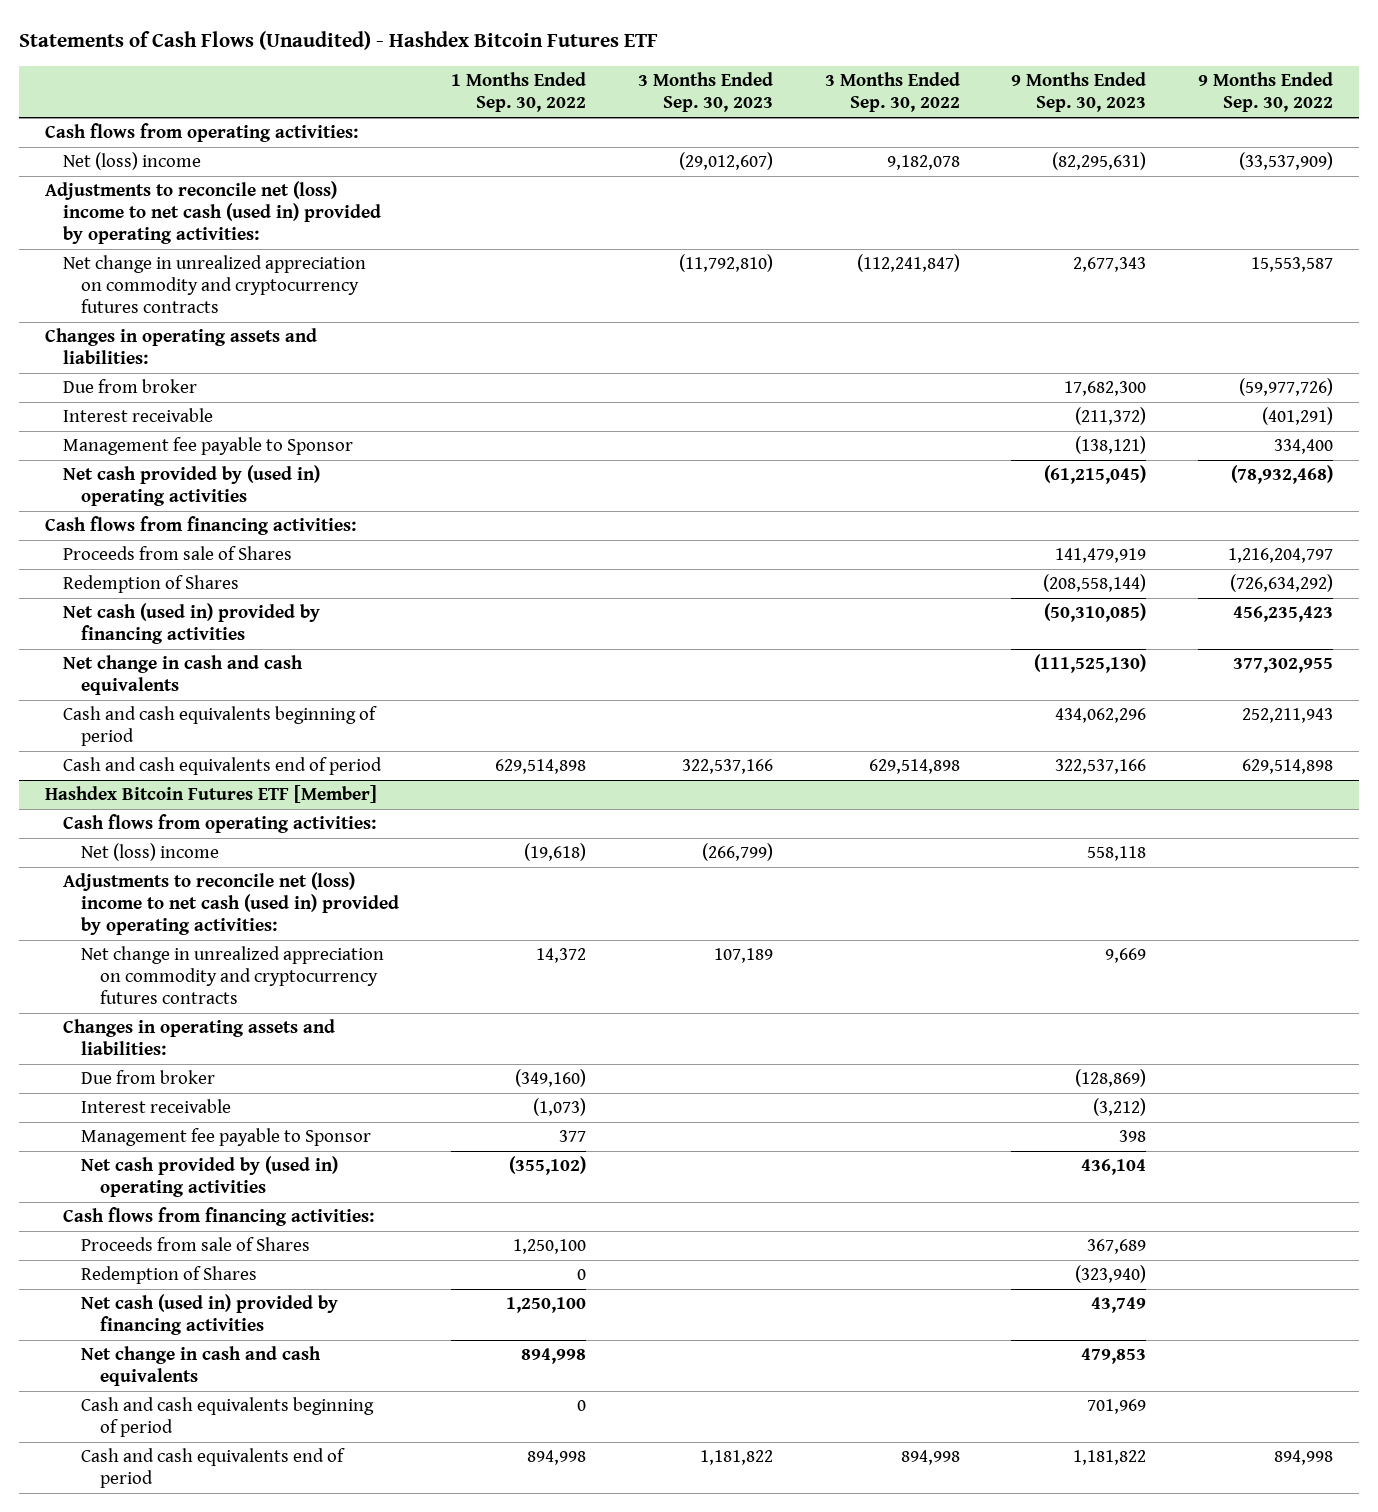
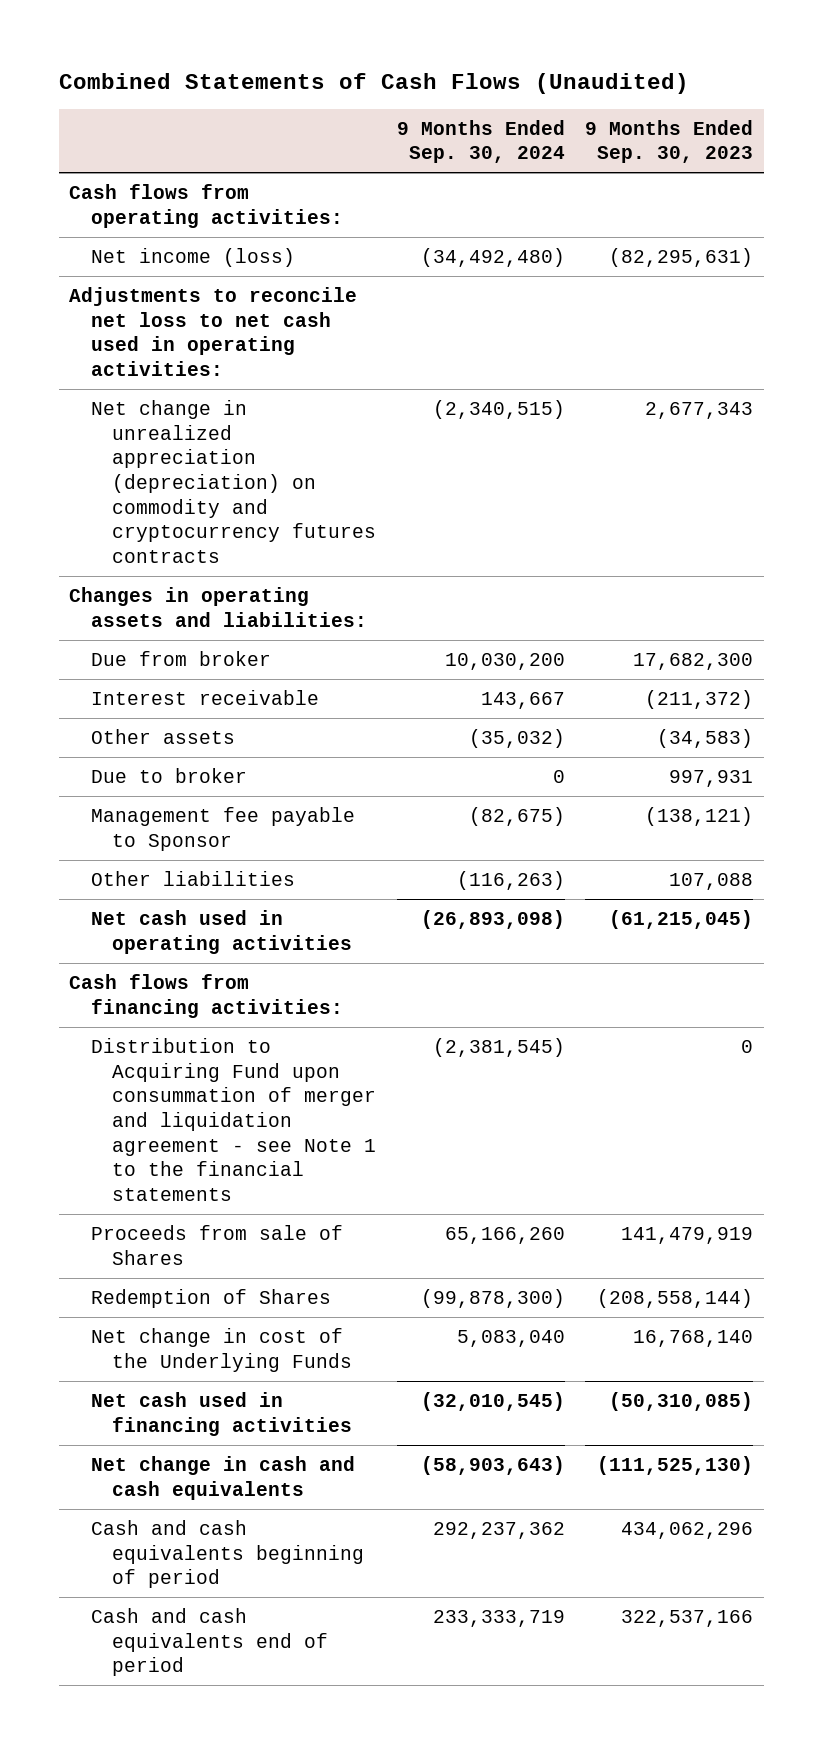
- Statements of Cash Flows (Unaudited) - Hashdex Bitcoin Futures ETF
+ Combined Statements of Cash Flows (Unaudited)
- | 1 Months Ended Sep. 30, 2022 | 3 Months Ended Sep. 30, 2023 | 3 Months Ended Sep. 30, 2022 | 9 Months Ended Sep. 30, 2023 | 9 Months Ended Sep. 30, 2022
+ | 9 Months Ended Sep. 30, 2024 | 9 Months Ended Sep. 30, 2023
- Net (loss) income | | (29,012,607) | 9,182,078 | (82,295,631) | (33,537,909)
- Adjustments to reconcile net (loss) income to net cash (used in) provided by operating activities:
- Net change in unrealized appreciation on commodity and cryptocurrency futures contracts | | (11,792,810) | (112,241,847) | 2,677,343 | 15,553,587
+ Net income (loss) | (34,492,480) | (82,295,631)
+ Adjustments to reconcile net loss to net cash used in operating activities:
+ Net change in unrealized appreciation (depreciation) on commodity and cryptocurrency futures contracts | (2,340,515) | 2,677,343
+ Other assets | (35,032) | (34,583)
+ Due to broker | 0 | 997,931
- Net cash provided by (used in) operating activities | | | | (61,215,045) | (78,932,468)
+ Other liabilities | (116,263) | 107,088
+ Net cash used in operating activities | (26,893,098) | (61,215,045)
+ Distribution to Acquiring Fund upon consummation of merger and liquidation agreement - see Note 1 to the financial statements | (2,381,545) | 0
- Net cash (used in) provided by financing activities | | | | (50,310,085) | 456,235,423
+ Net change in cost of the Underlying Funds | 5,083,040 | 16,768,140
+ Net cash used in financing activities | (32,010,545) | (50,310,085)
- Hashdex Bitcoin Futures ETF [Member]
- Cash flows from operating activities:
- Net (loss) income | (19,618) | (266,799) | | 558,118 |
- Adjustments to reconcile net (loss) income to net cash (used in) provided by operating activities:
- Net change in unrealized appreciation on commodity and cryptocurrency futures contracts | 14,372 | 107,189 | | 9,669 |
- Changes in operating assets and liabilities:
- Due from broker | (349,160) | | | (128,869) |
- Interest receivable | (1,073) | | | (3,212) |
- Management fee payable to Sponsor | 377 | | | 398 |
- Net cash provided by (used in) operating activities | (355,102) | | | 436,104 |
- Cash flows from financing activities:
- Proceeds from sale of Shares | 1,250,100 | | | 367,689 |
- Redemption of Shares | 0 | | | (323,940) |
- Net cash (used in) provided by financing activities | 1,250,100 | | | 43,749 |
- Net change in cash and cash equivalents | 894,998 | | | 479,853 |
- Cash and cash equivalents beginning of period | 0 | | | 701,969 |
- Cash and cash equivalents end of period | 894,998 | 1,181,822 | 894,998 | 1,181,822 | 894,998

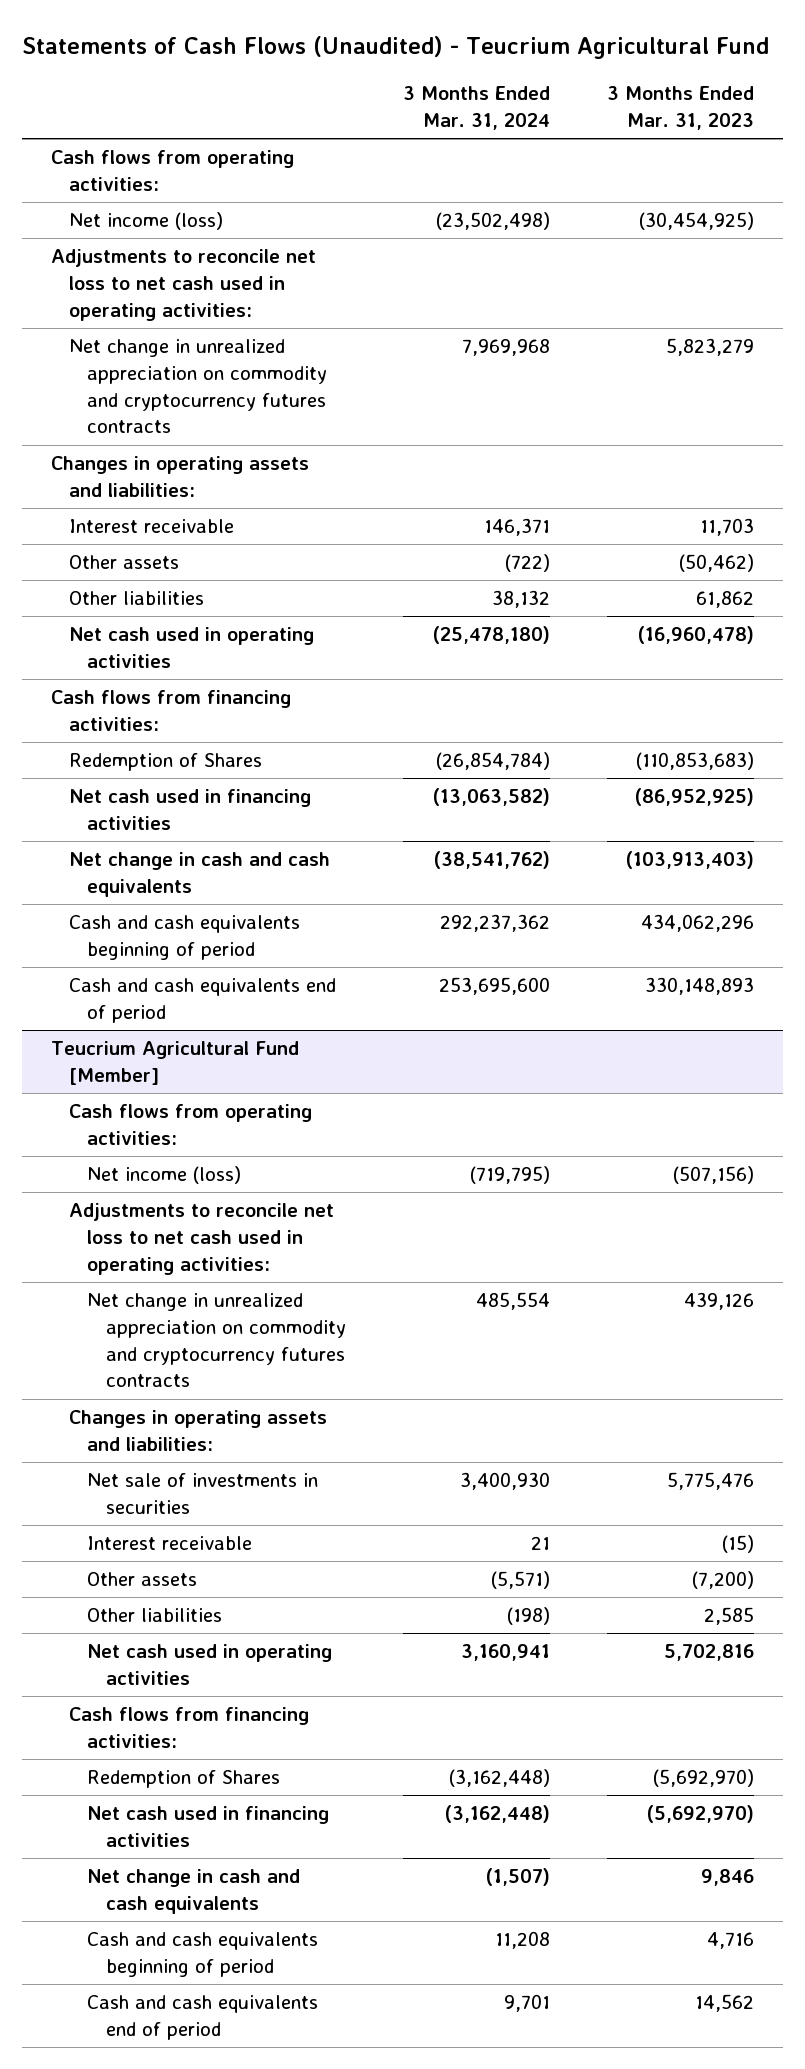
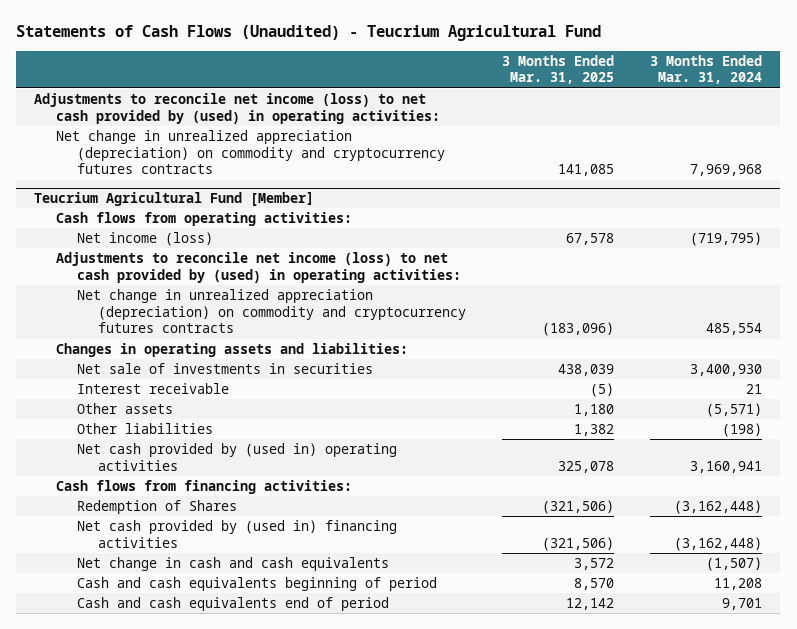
- | 3 Months Ended Mar. 31, 2024 | 3 Months Ended Mar. 31, 2023
+ | 3 Months Ended Mar. 31, 2025 | 3 Months Ended Mar. 31, 2024
- Cash flows from operating activities:
- Net income (loss) | (23,502,498) | (30,454,925)
- Adjustments to reconcile net loss to net cash used in operating activities:
- Net change in unrealized appreciation on commodity and cryptocurrency futures contracts | 7,969,968 | 5,823,279
- Changes in operating assets and liabilities:
- Interest receivable | 146,371 | 11,703
- Other assets | (722) | (50,462)
- Other liabilities | 38,132 | 61,862
- Net cash used in operating activities | (25,478,180) | (16,960,478)
- Cash flows from financing activities:
- Redemption of Shares | (26,854,784) | (110,853,683)
- Net cash used in financing activities | (13,063,582) | (86,952,925)
- Net change in cash and cash equivalents | (38,541,762) | (103,913,403)
- Cash and cash equivalents beginning of period | 292,237,362 | 434,062,296
- Cash and cash equivalents end of period | 253,695,600 | 330,148,893
+ Adjustments to reconcile net income (loss) to net cash provided by (used) in operating activities:
+ Net change in unrealized appreciation (depreciation) on commodity and cryptocurrency futures contracts | 141,085 | 7,969,968
@ Teucrium Agricultural Fund [Member]
- Adjustments to reconcile net loss to net cash used in operating activities:
- Net change in unrealized appreciation on commodity and cryptocurrency futures contracts | 485,554 | 439,126
+ Adjustments to reconcile net income (loss) to net cash provided by (used) in operating activities:
+ Net change in unrealized appreciation (depreciation) on commodity and cryptocurrency futures contracts | (183,096) | 485,554
- Net cash used in operating activities | 3,160,941 | 5,702,816
+ Net cash provided by (used in) operating activities | 325,078 | 3,160,941
- Net cash used in financing activities | (3,162,448) | (5,692,970)
+ Net cash provided by (used in) financing activities | (321,506) | (3,162,448)

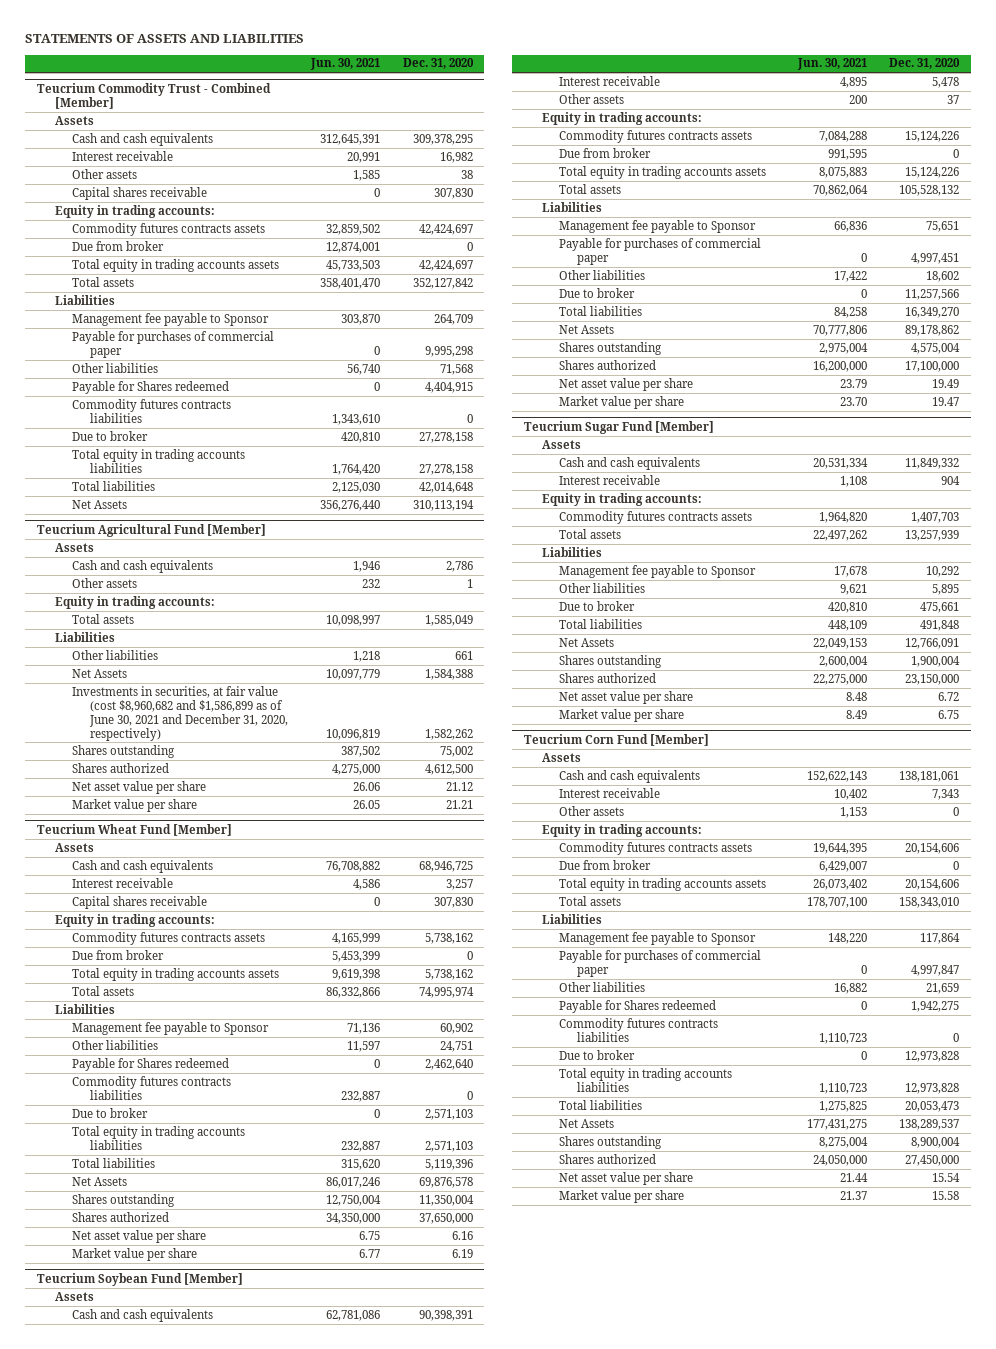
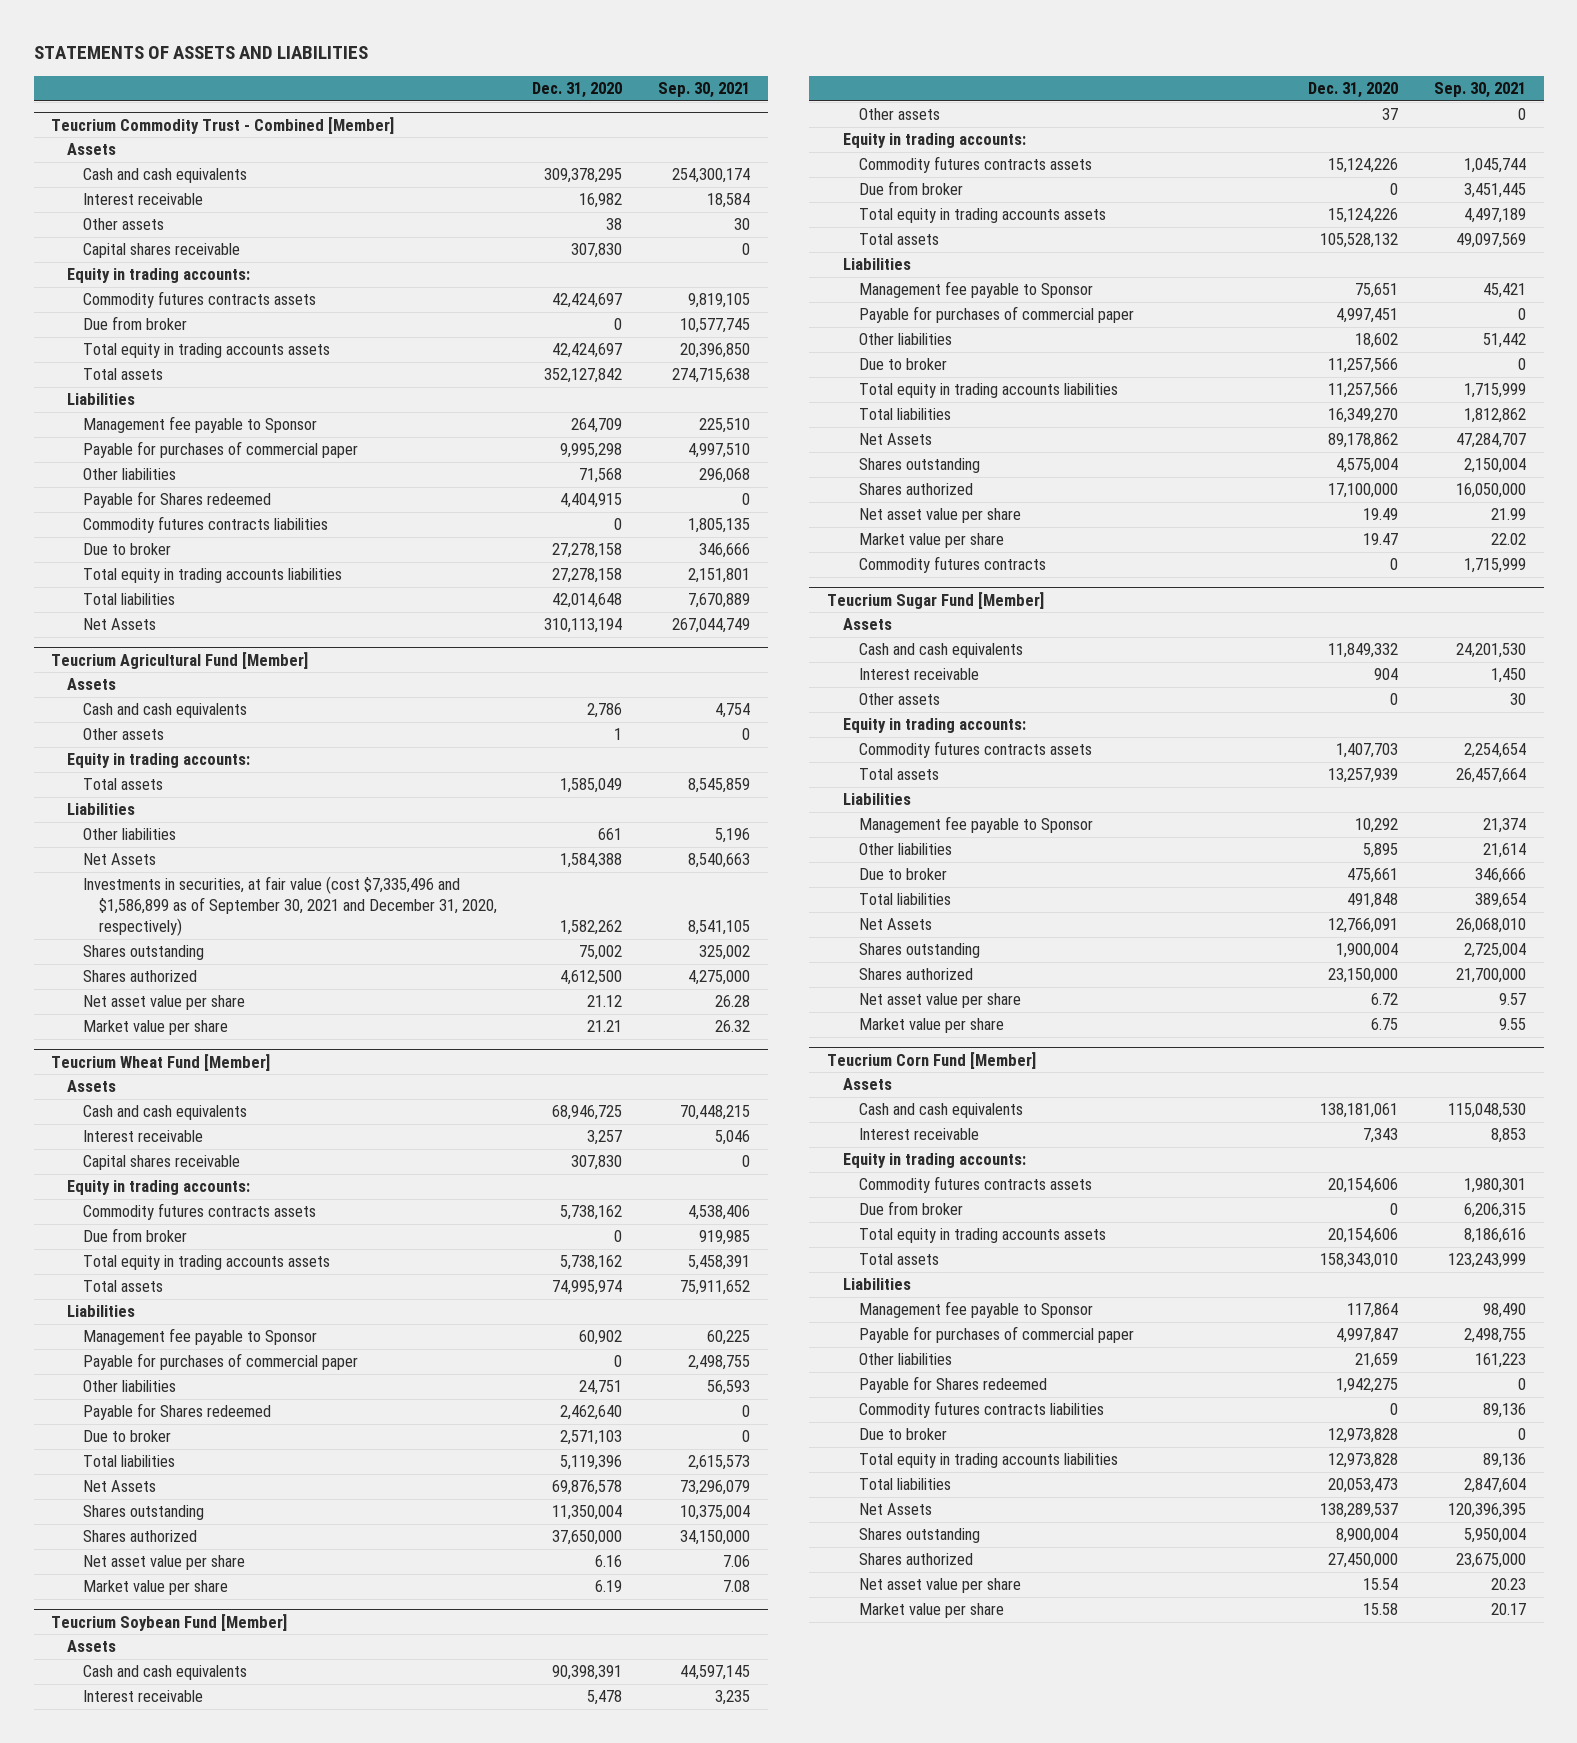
- | Jun. 30, 2021 | Dec. 31, 2020
+ | Dec. 31, 2020 | Sep. 30, 2021
@ Teucrium Agricultural Fund [Member]
- Investments in securities, at fair value (cost $8,960,682 and $1,586,899 as of June 30, 2021 and December 31, 2020, respectively) | 10,096,819 | 1,582,262
+ Investments in securities, at fair value (cost $7,335,496 and $1,586,899 as of September 30, 2021 and December 31, 2020, respectively) | 1,582,262 | 8,541,105
@ Teucrium Wheat Fund [Member]
+ Payable for purchases of commercial paper | 0 | 2,498,755
- Commodity futures contracts liabilities | 232,887 | 0
- Total equity in trading accounts liabilities | 232,887 | 2,571,103
@ Teucrium Soybean Fund [Member]
+ Total equity in trading accounts liabilities | 11,257,566 | 1,715,999
+ Commodity futures contracts | 0 | 1,715,999
@ Teucrium Sugar Fund [Member]
+ Other assets | 0 | 30
@ Teucrium Corn Fund [Member]
- Other assets | 1,153 | 0

